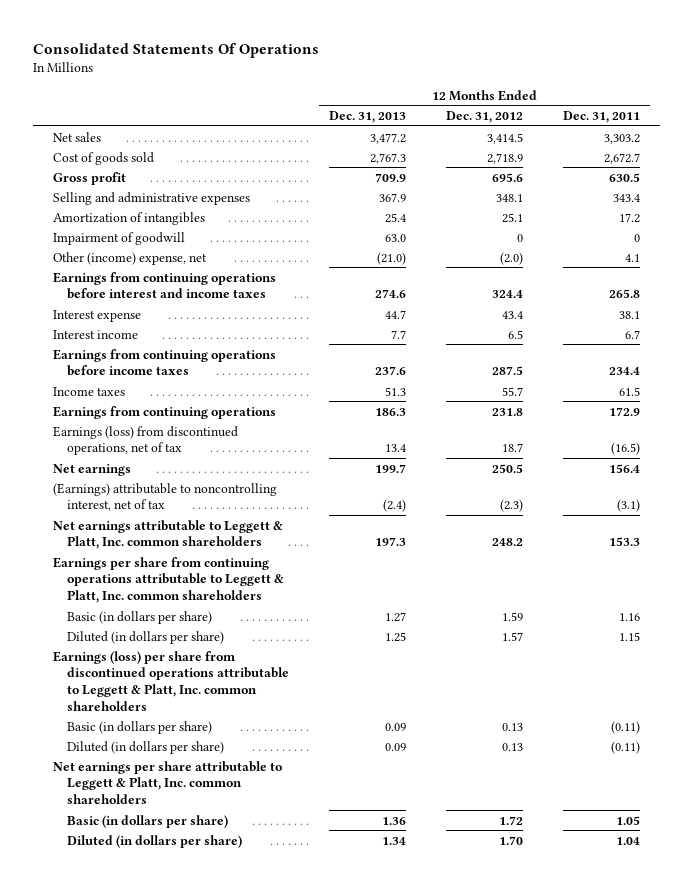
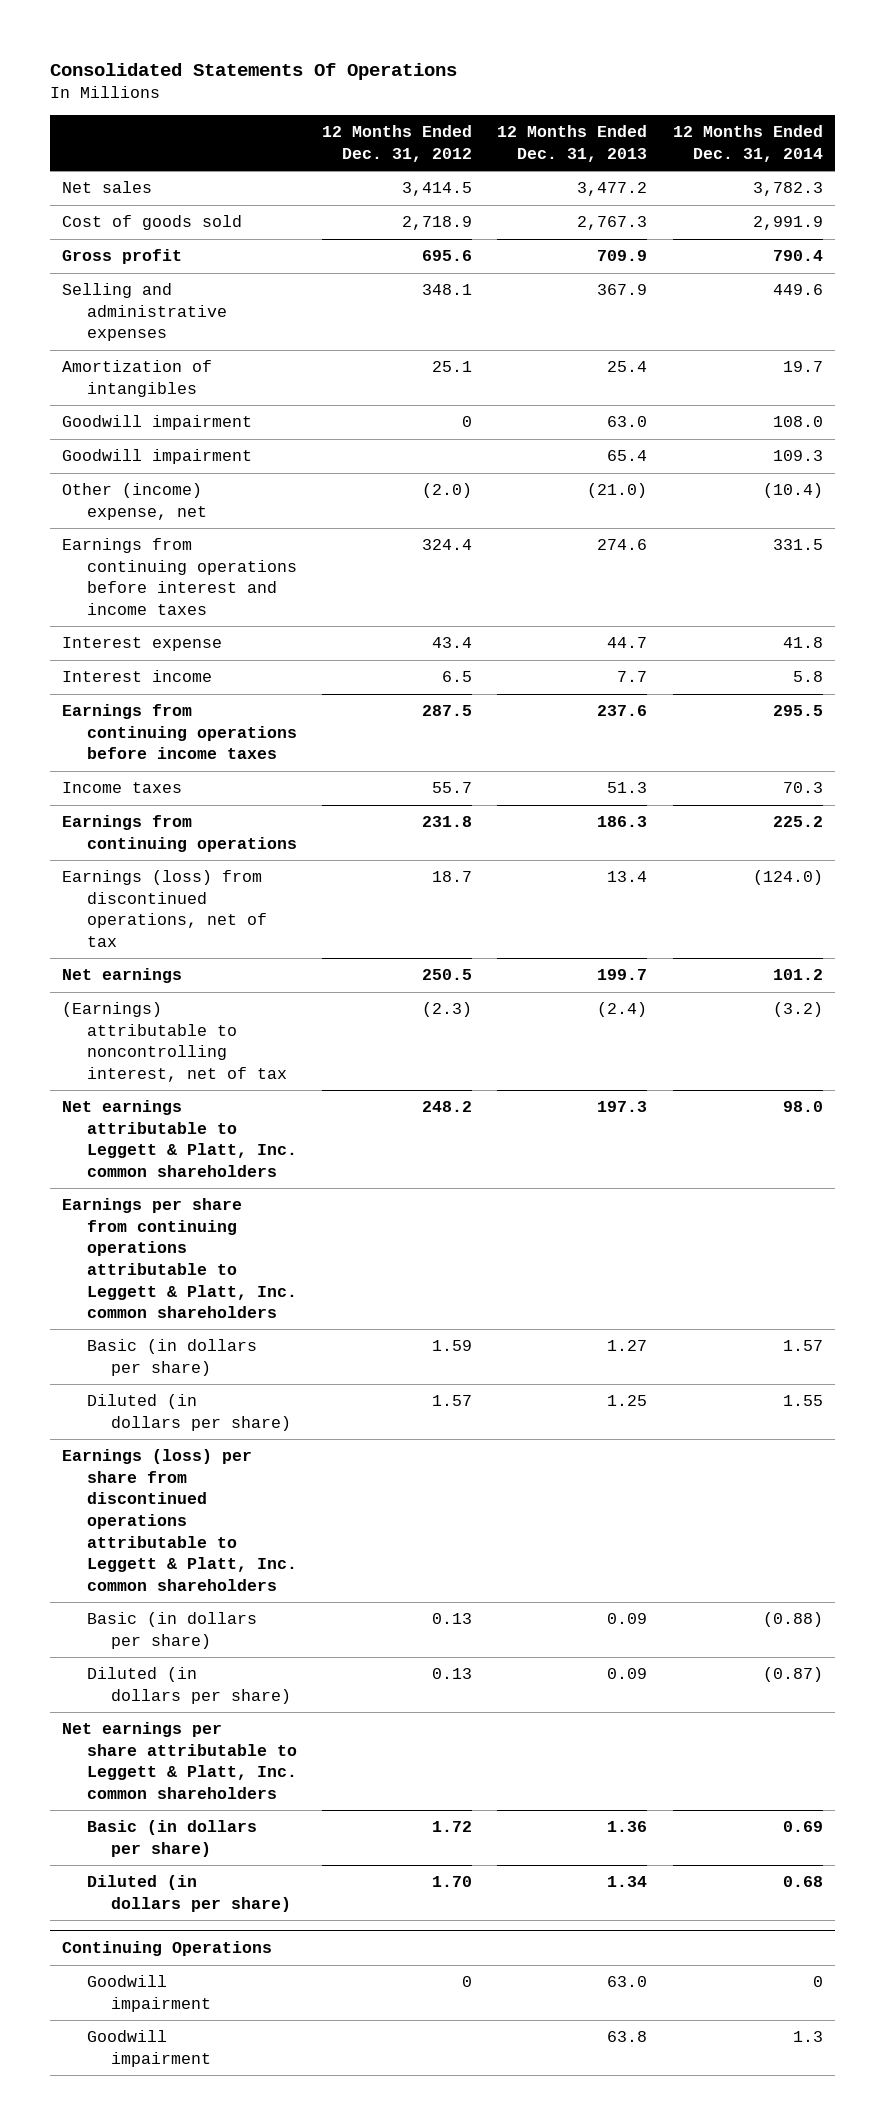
- | 12 Months Ended Dec. 31, 2013 | 12 Months Ended Dec. 31, 2012 | 12 Months Ended Dec. 31, 2011
+ | 12 Months Ended Dec. 31, 2012 | 12 Months Ended Dec. 31, 2013 | 12 Months Ended Dec. 31, 2014
- Impairment of goodwill | 63.0 | 0 | 0
+ Goodwill impairment | 0 | 63.0 | 108.0
+ Goodwill impairment | | 65.4 | 109.3
+ Continuing Operations
+ Goodwill impairment | 0 | 63.0 | 0
+ Goodwill impairment | | 63.8 | 1.3

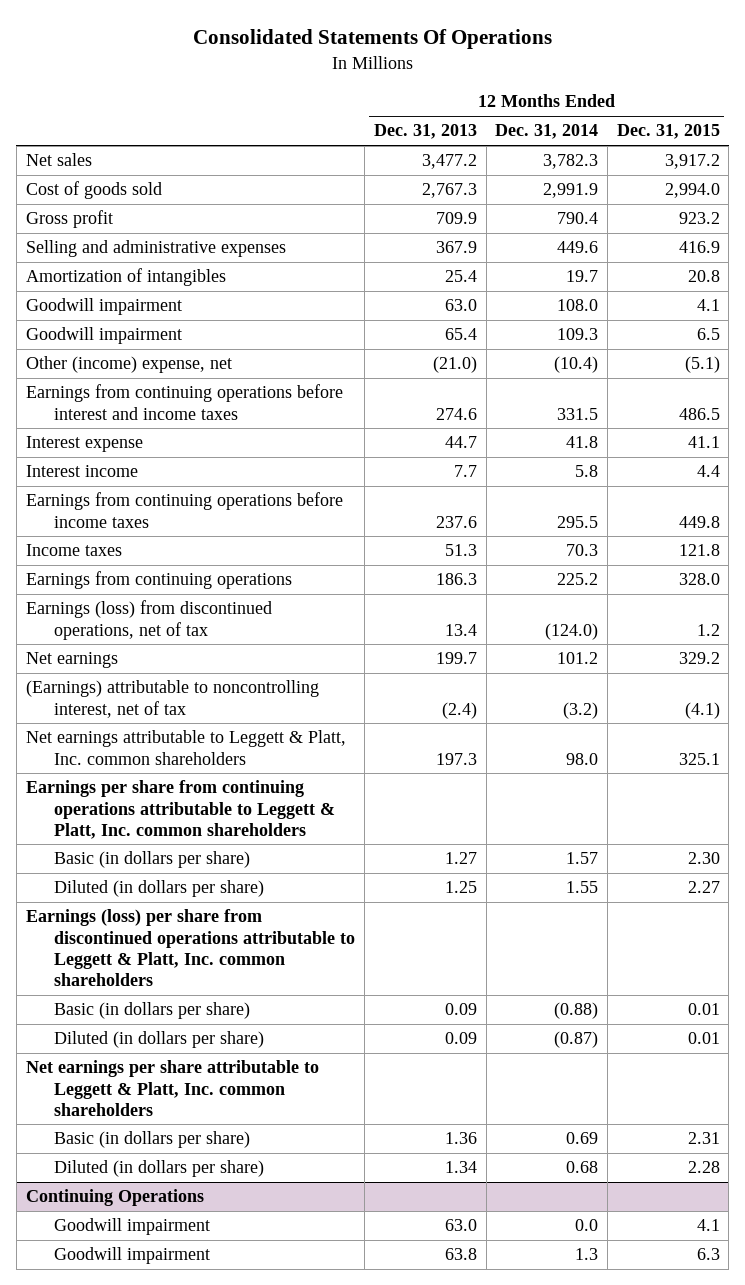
- | 12 Months Ended Dec. 31, 2012 | 12 Months Ended Dec. 31, 2013 | 12 Months Ended Dec. 31, 2014
+ | 12 Months Ended Dec. 31, 2013 | 12 Months Ended Dec. 31, 2014 | 12 Months Ended Dec. 31, 2015
@ Continuing Operations
- Goodwill impairment | 0 | 63.0 | 0
+ Goodwill impairment | 63.0 | 0.0 | 4.1

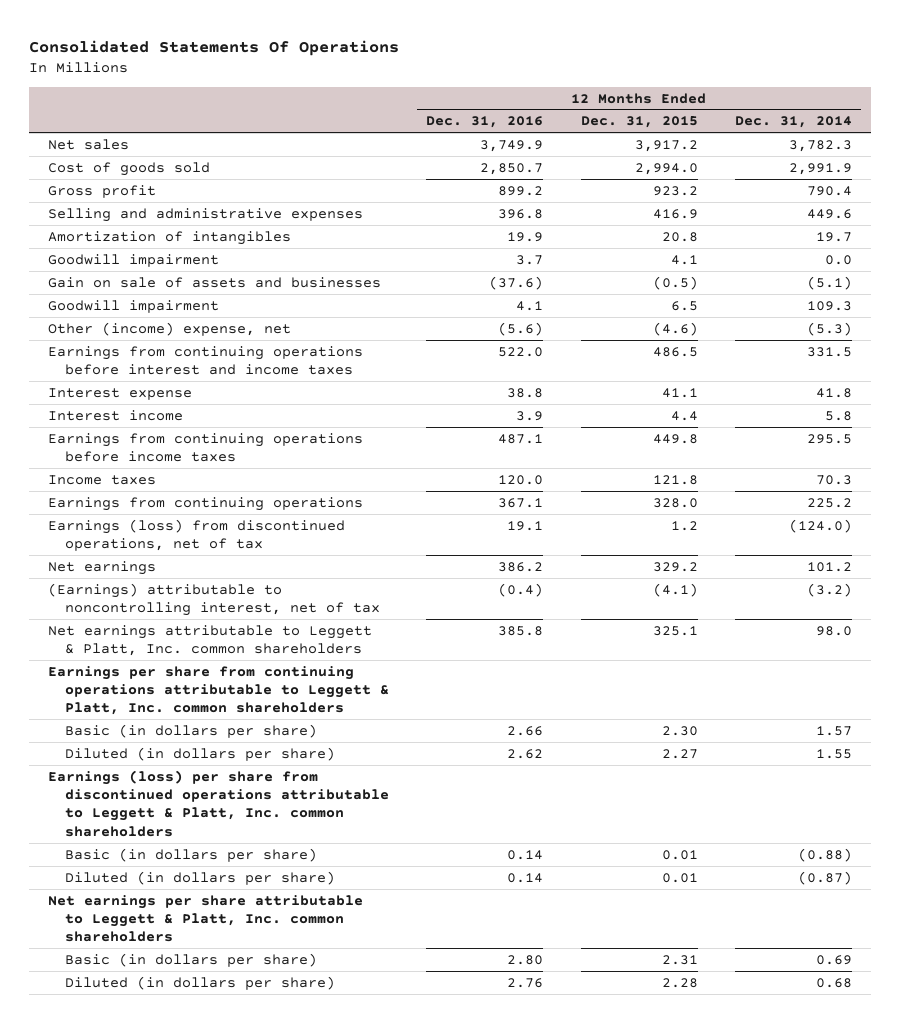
- | 12 Months Ended Dec. 31, 2013 | 12 Months Ended Dec. 31, 2014 | 12 Months Ended Dec. 31, 2015
+ | 12 Months Ended Dec. 31, 2016 | 12 Months Ended Dec. 31, 2015 | 12 Months Ended Dec. 31, 2014
- Goodwill impairment | 63.0 | 108.0 | 4.1
+ Goodwill impairment | 3.7 | 4.1 | 0.0
+ Gain on sale of assets and businesses | (37.6) | (0.5) | (5.1)
- Other (income) expense, net | (21.0) | (10.4) | (5.1)
+ Other (income) expense, net | (5.6) | (4.6) | (5.3)
- Continuing Operations
- Goodwill impairment | 63.0 | 0.0 | 4.1
- Goodwill impairment | 63.8 | 1.3 | 6.3

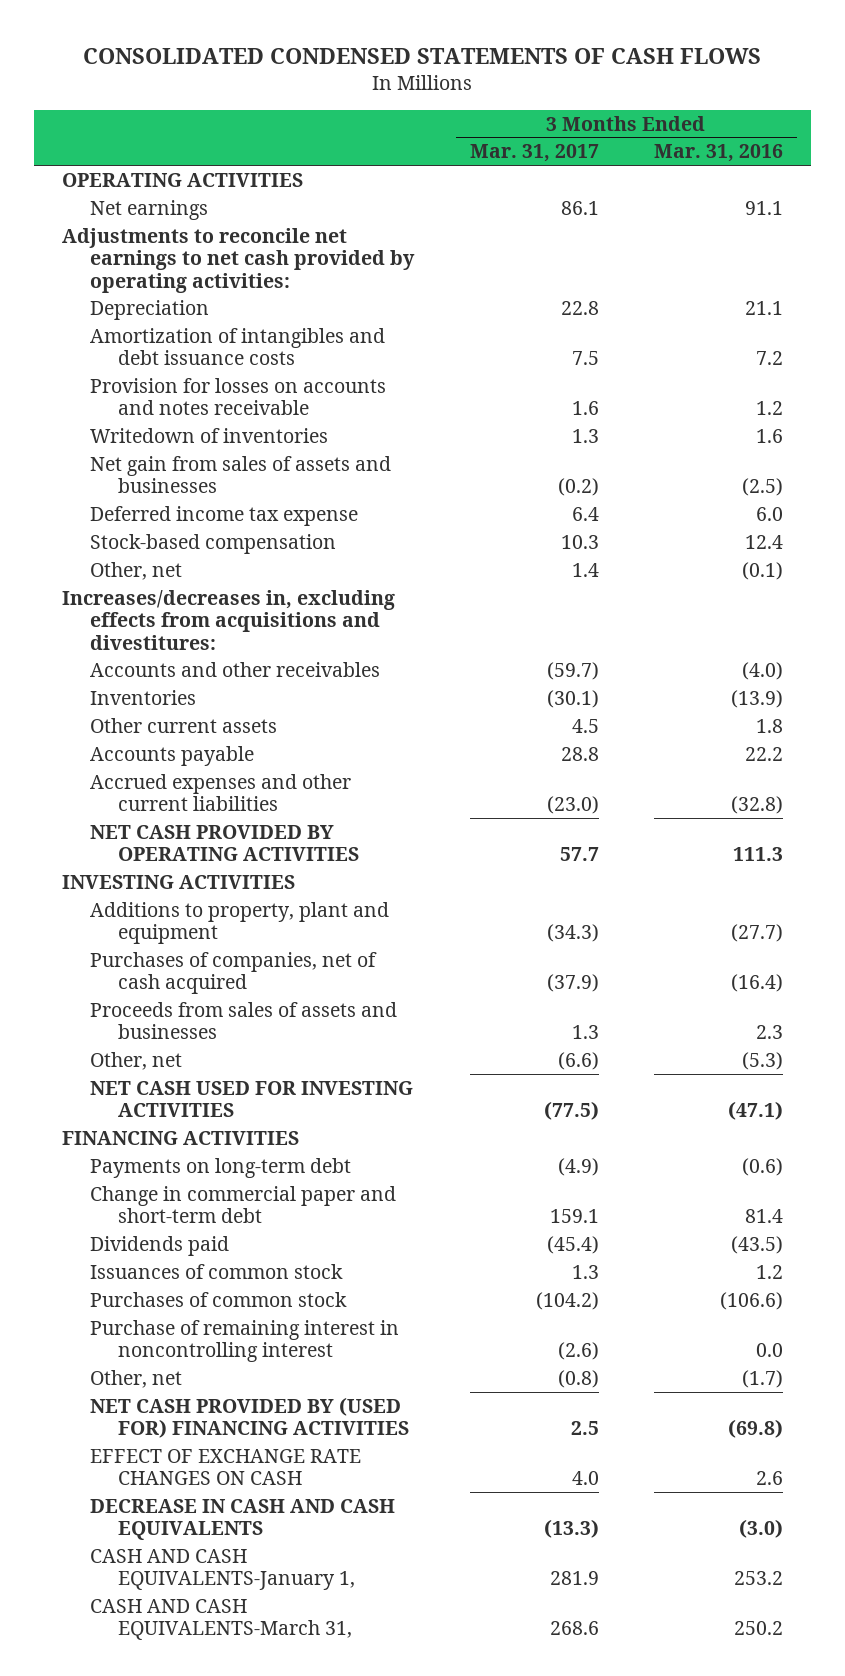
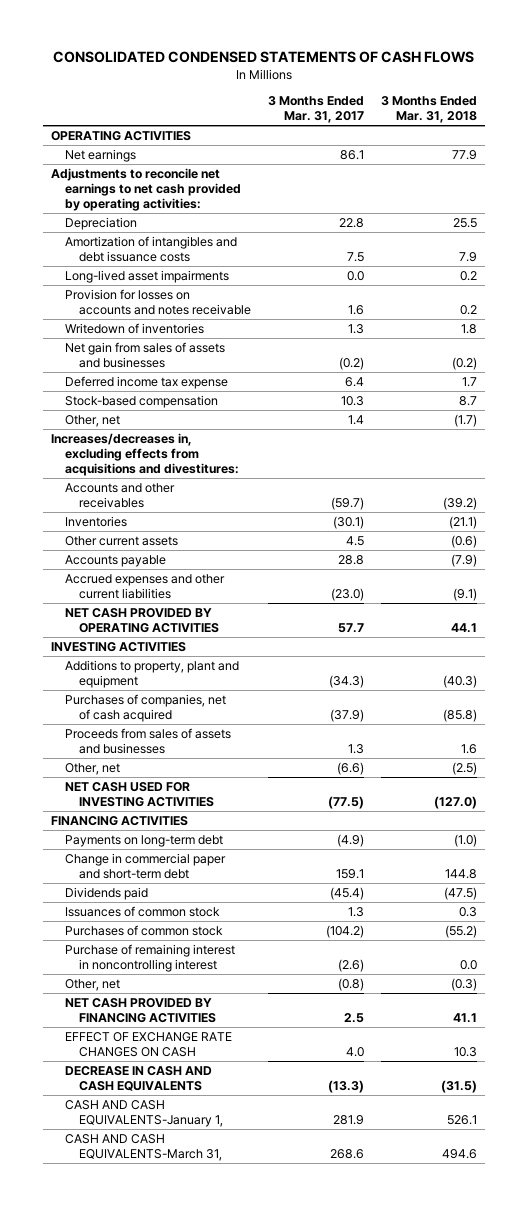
- | 3 Months Ended Mar. 31, 2017 | 3 Months Ended Mar. 31, 2016
+ | 3 Months Ended Mar. 31, 2017 | 3 Months Ended Mar. 31, 2018
+ Long-lived asset impairments | 0.0 | 0.2
- NET CASH PROVIDED BY (USED FOR) FINANCING ACTIVITIES | 2.5 | (69.8)
+ NET CASH PROVIDED BY FINANCING ACTIVITIES | 2.5 | 41.1

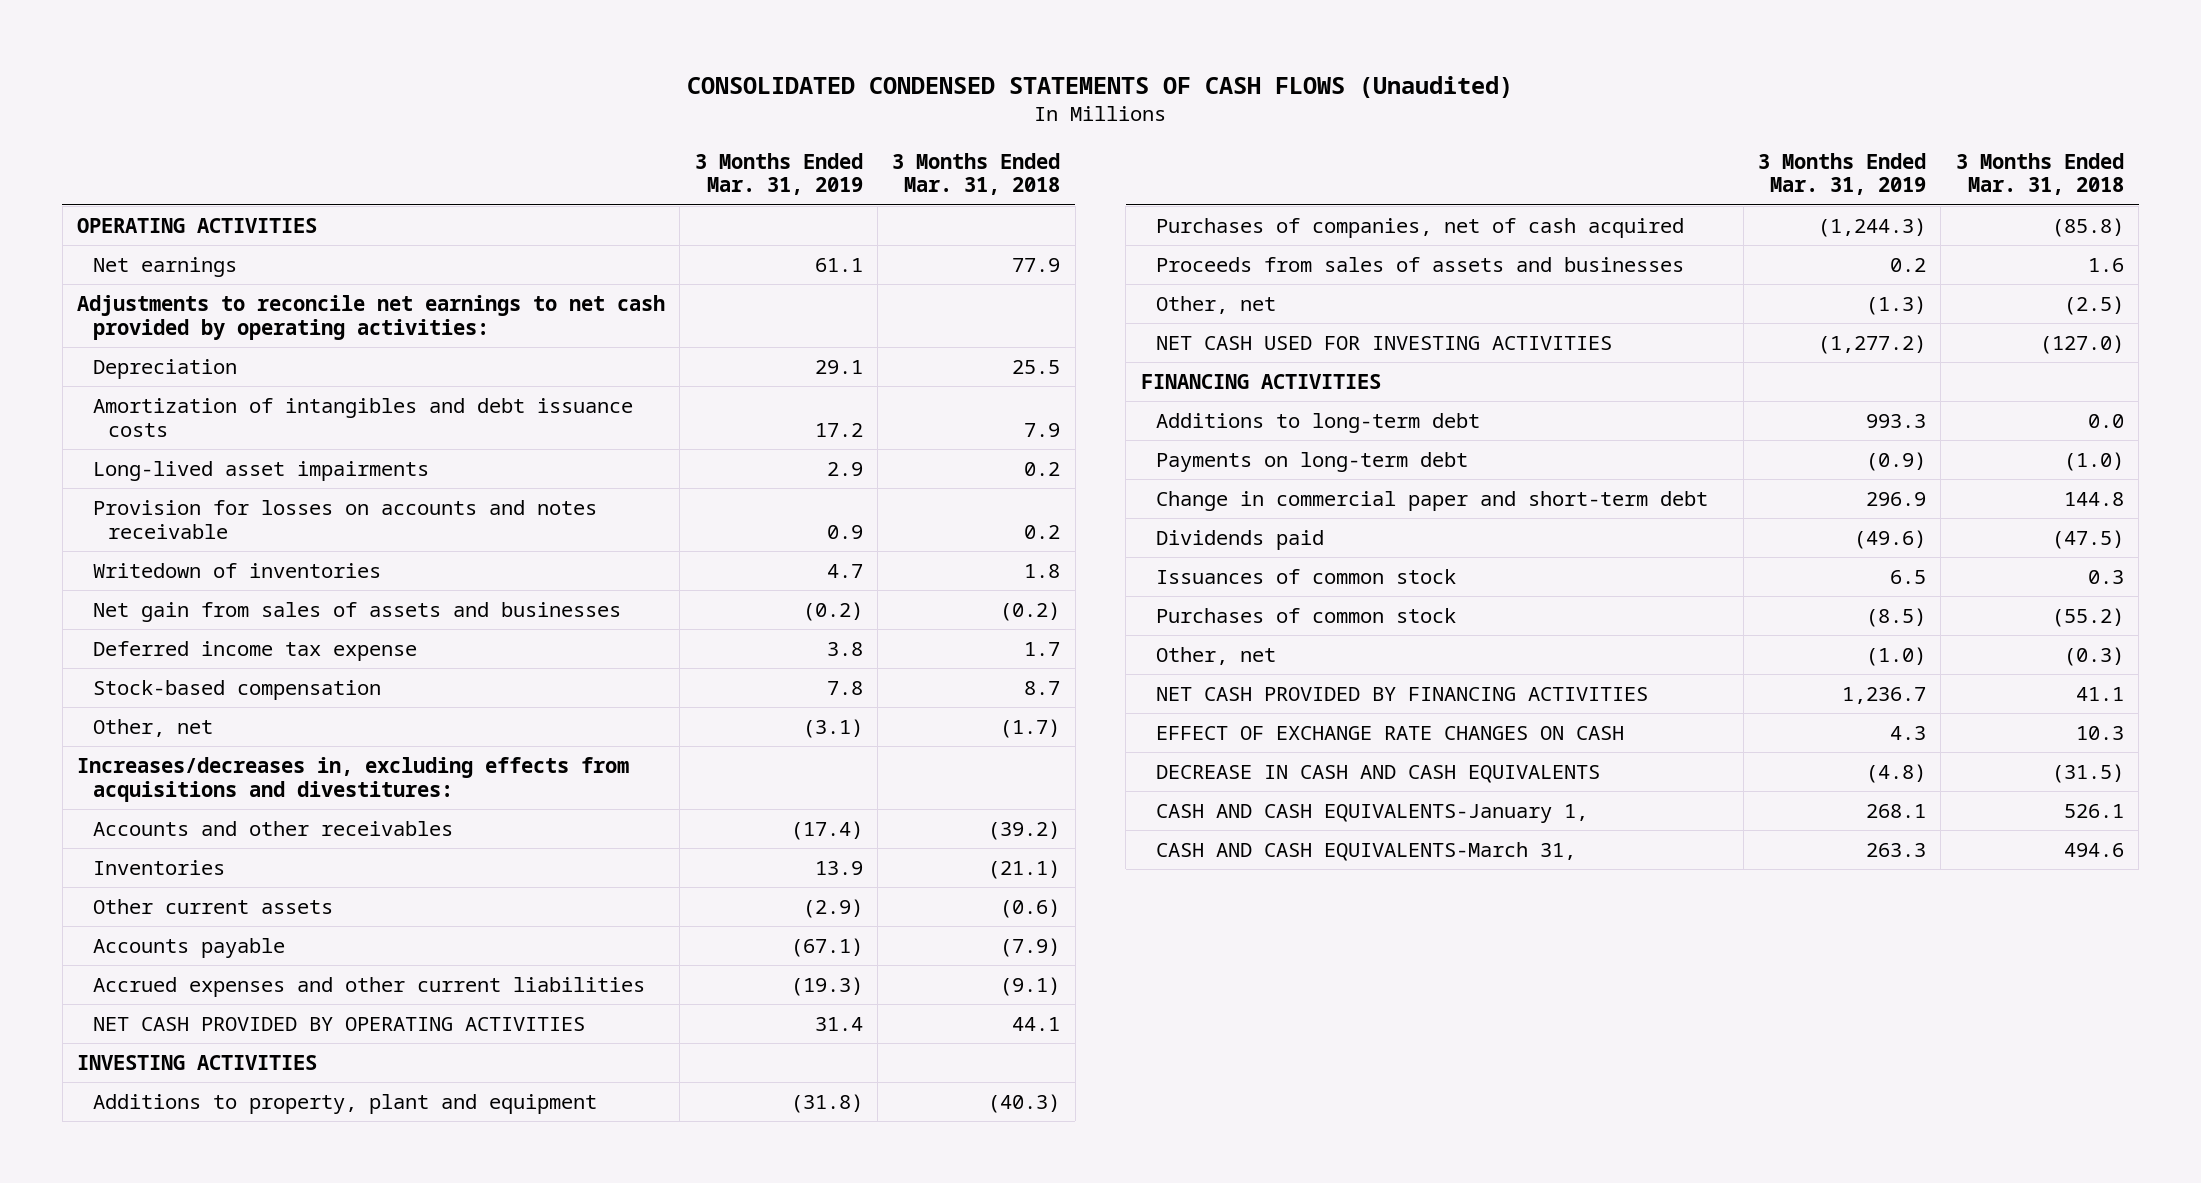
- CONSOLIDATED CONDENSED STATEMENTS OF CASH FLOWS
+ CONSOLIDATED CONDENSED STATEMENTS OF CASH FLOWS (Unaudited)
- | 3 Months Ended Mar. 31, 2017 | 3 Months Ended Mar. 31, 2018
+ | 3 Months Ended Mar. 31, 2019 | 3 Months Ended Mar. 31, 2018
+ Additions to long-term debt | 993.3 | 0.0
- Purchase of remaining interest in noncontrolling interest | (2.6) | 0.0

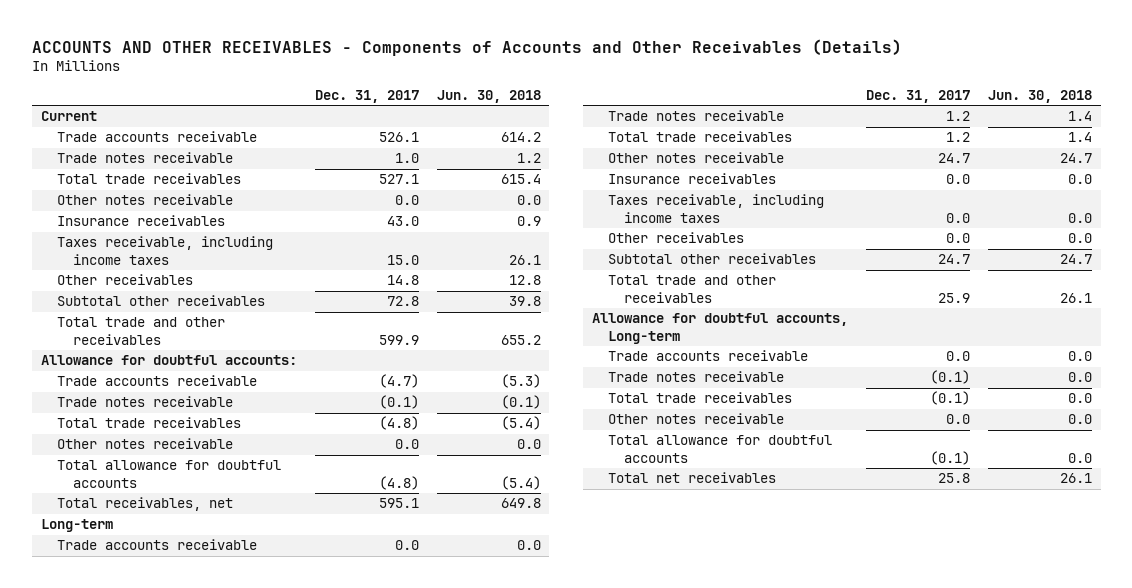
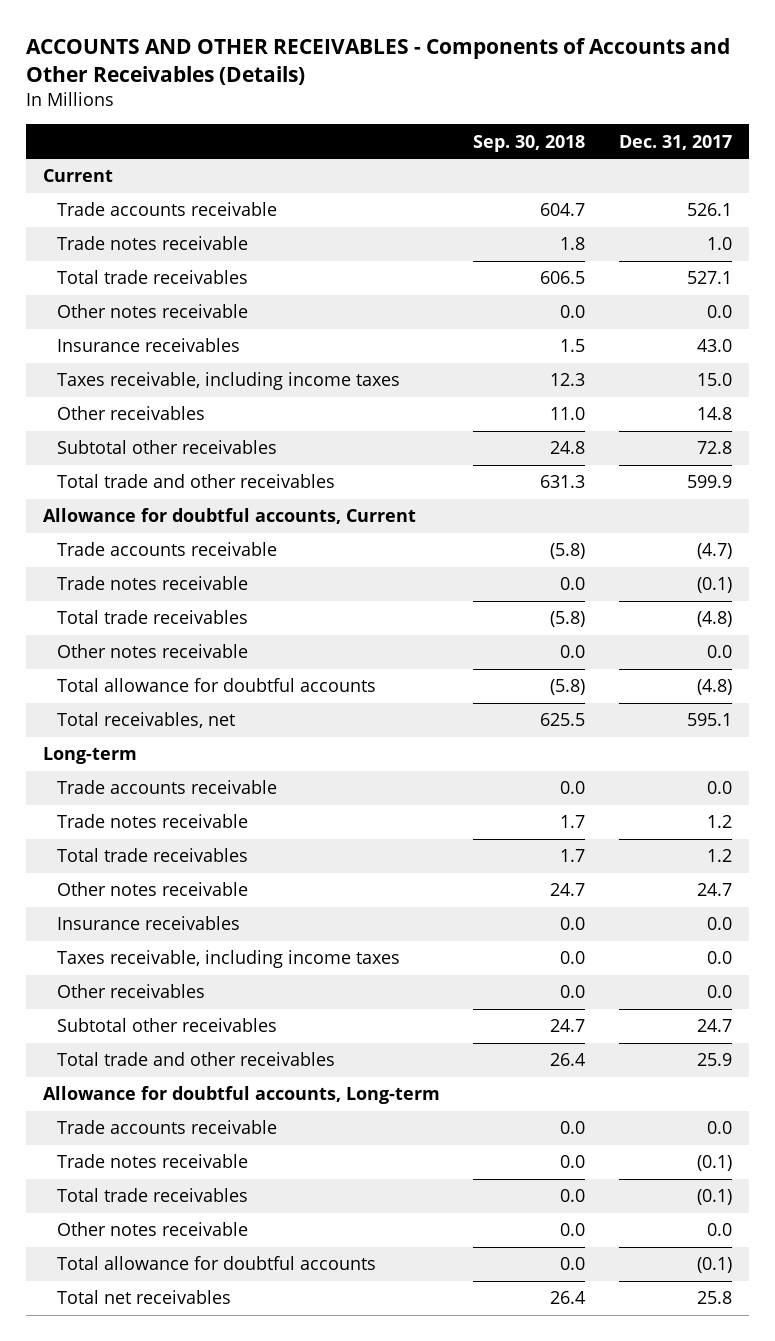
- | Dec. 31, 2017 | Jun. 30, 2018
+ | Sep. 30, 2018 | Dec. 31, 2017
- Allowance for doubtful accounts:
+ Allowance for doubtful accounts, Current

